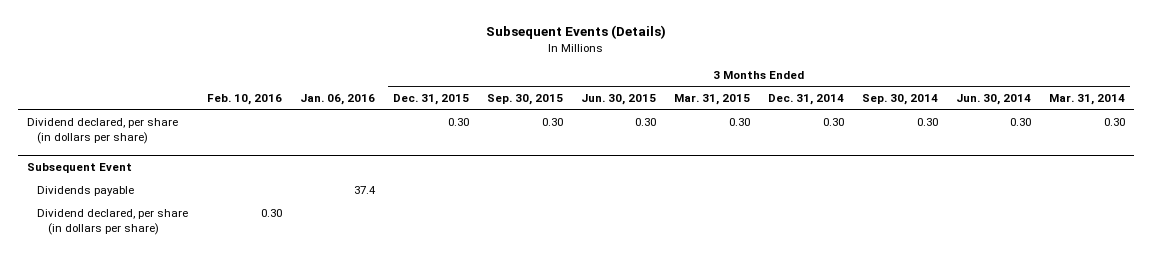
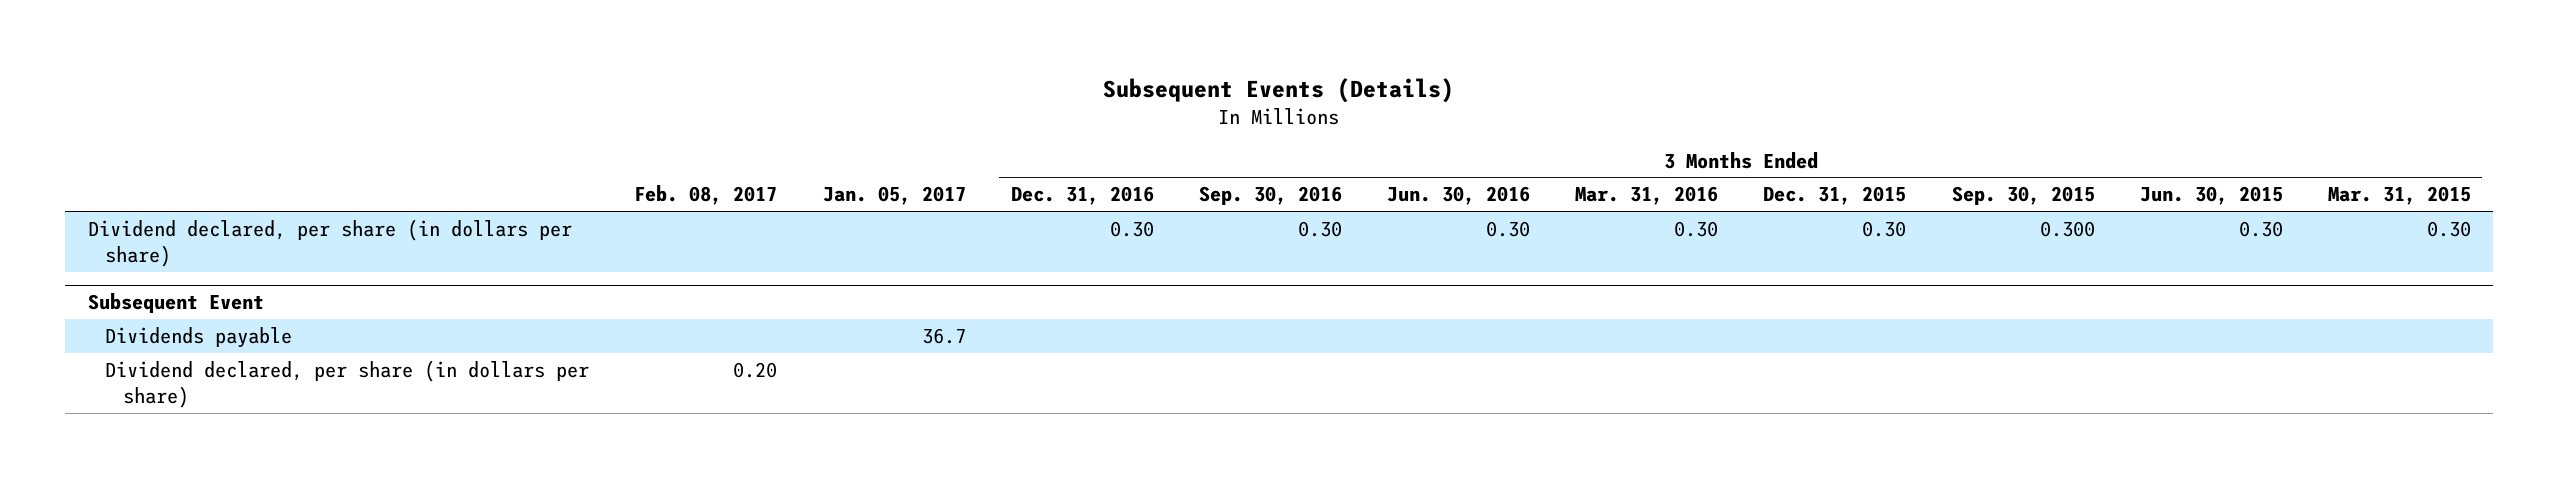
- | Feb. 10, 2016 | Jan. 06, 2016 | 3 Months Ended Dec. 31, 2015 | 3 Months Ended Sep. 30, 2015 | 3 Months Ended Jun. 30, 2015 | 3 Months Ended Mar. 31, 2015 | 3 Months Ended Dec. 31, 2014 | 3 Months Ended Sep. 30, 2014 | 3 Months Ended Jun. 30, 2014 | 3 Months Ended Mar. 31, 2014
+ | Feb. 08, 2017 | Jan. 05, 2017 | 3 Months Ended Dec. 31, 2016 | 3 Months Ended Sep. 30, 2016 | 3 Months Ended Jun. 30, 2016 | 3 Months Ended Mar. 31, 2016 | 3 Months Ended Dec. 31, 2015 | 3 Months Ended Sep. 30, 2015 | 3 Months Ended Jun. 30, 2015 | 3 Months Ended Mar. 31, 2015
- Dividend declared, per share (in dollars per share) | | | 0.30 | 0.30 | 0.30 | 0.30 | 0.30 | 0.30 | 0.30 | 0.30
+ Dividend declared, per share (in dollars per share) | | | 0.30 | 0.30 | 0.30 | 0.30 | 0.30 | 0.300 | 0.30 | 0.30

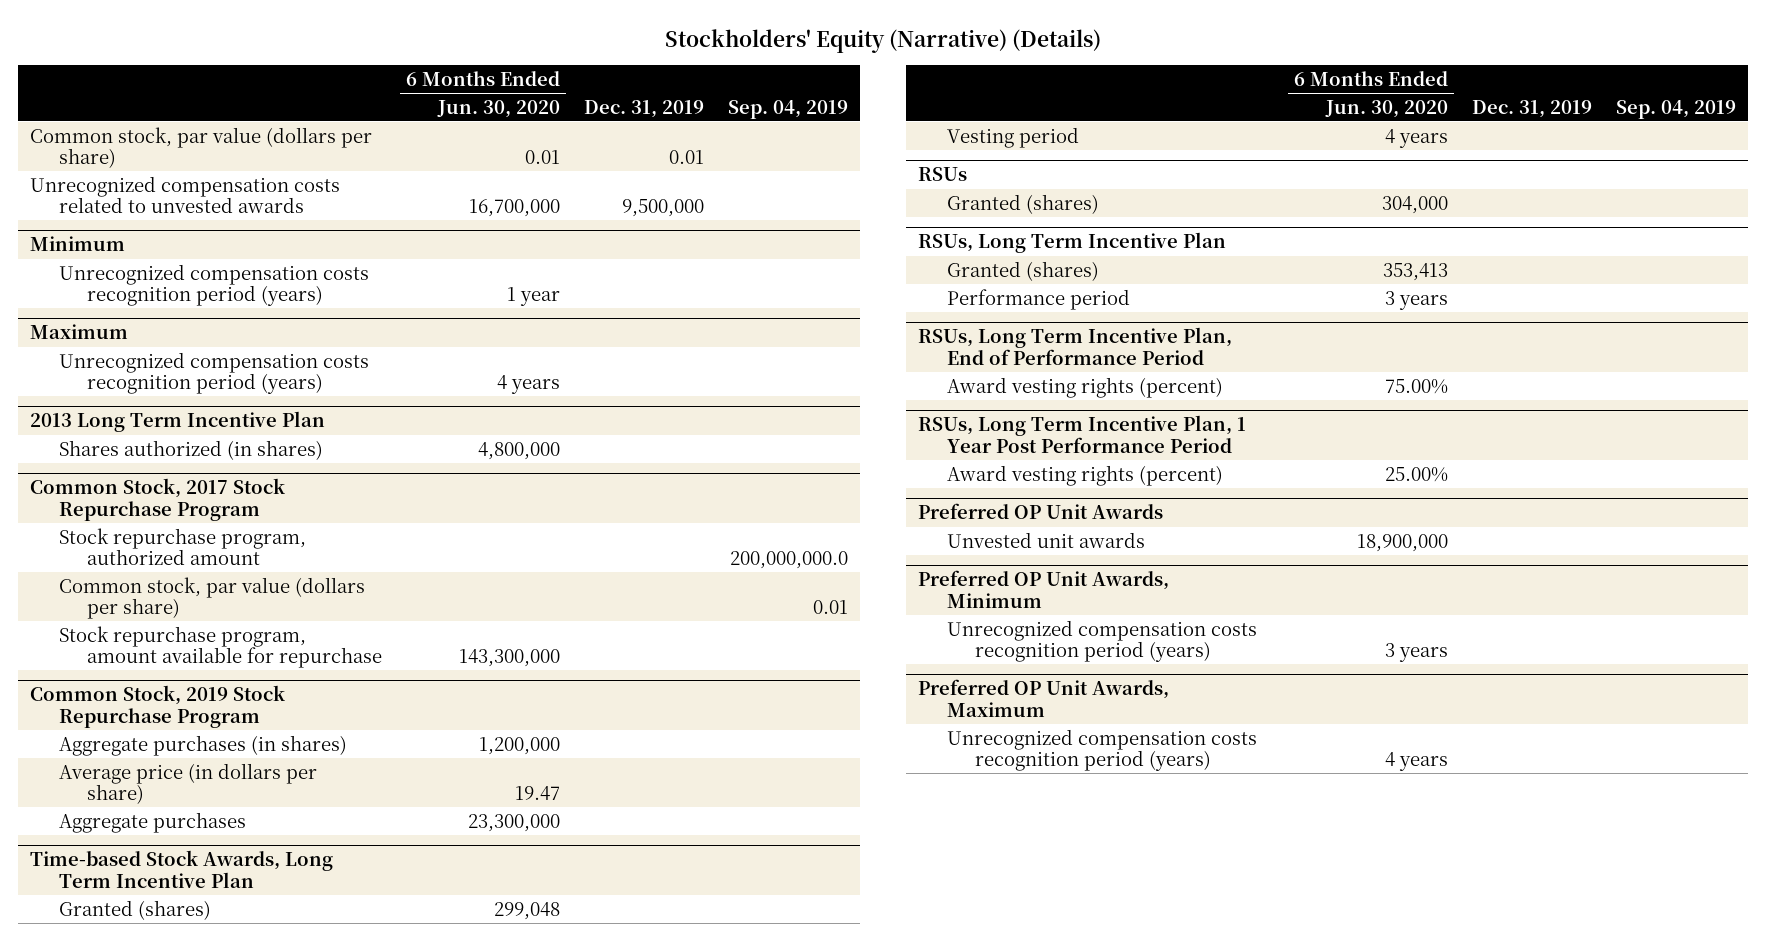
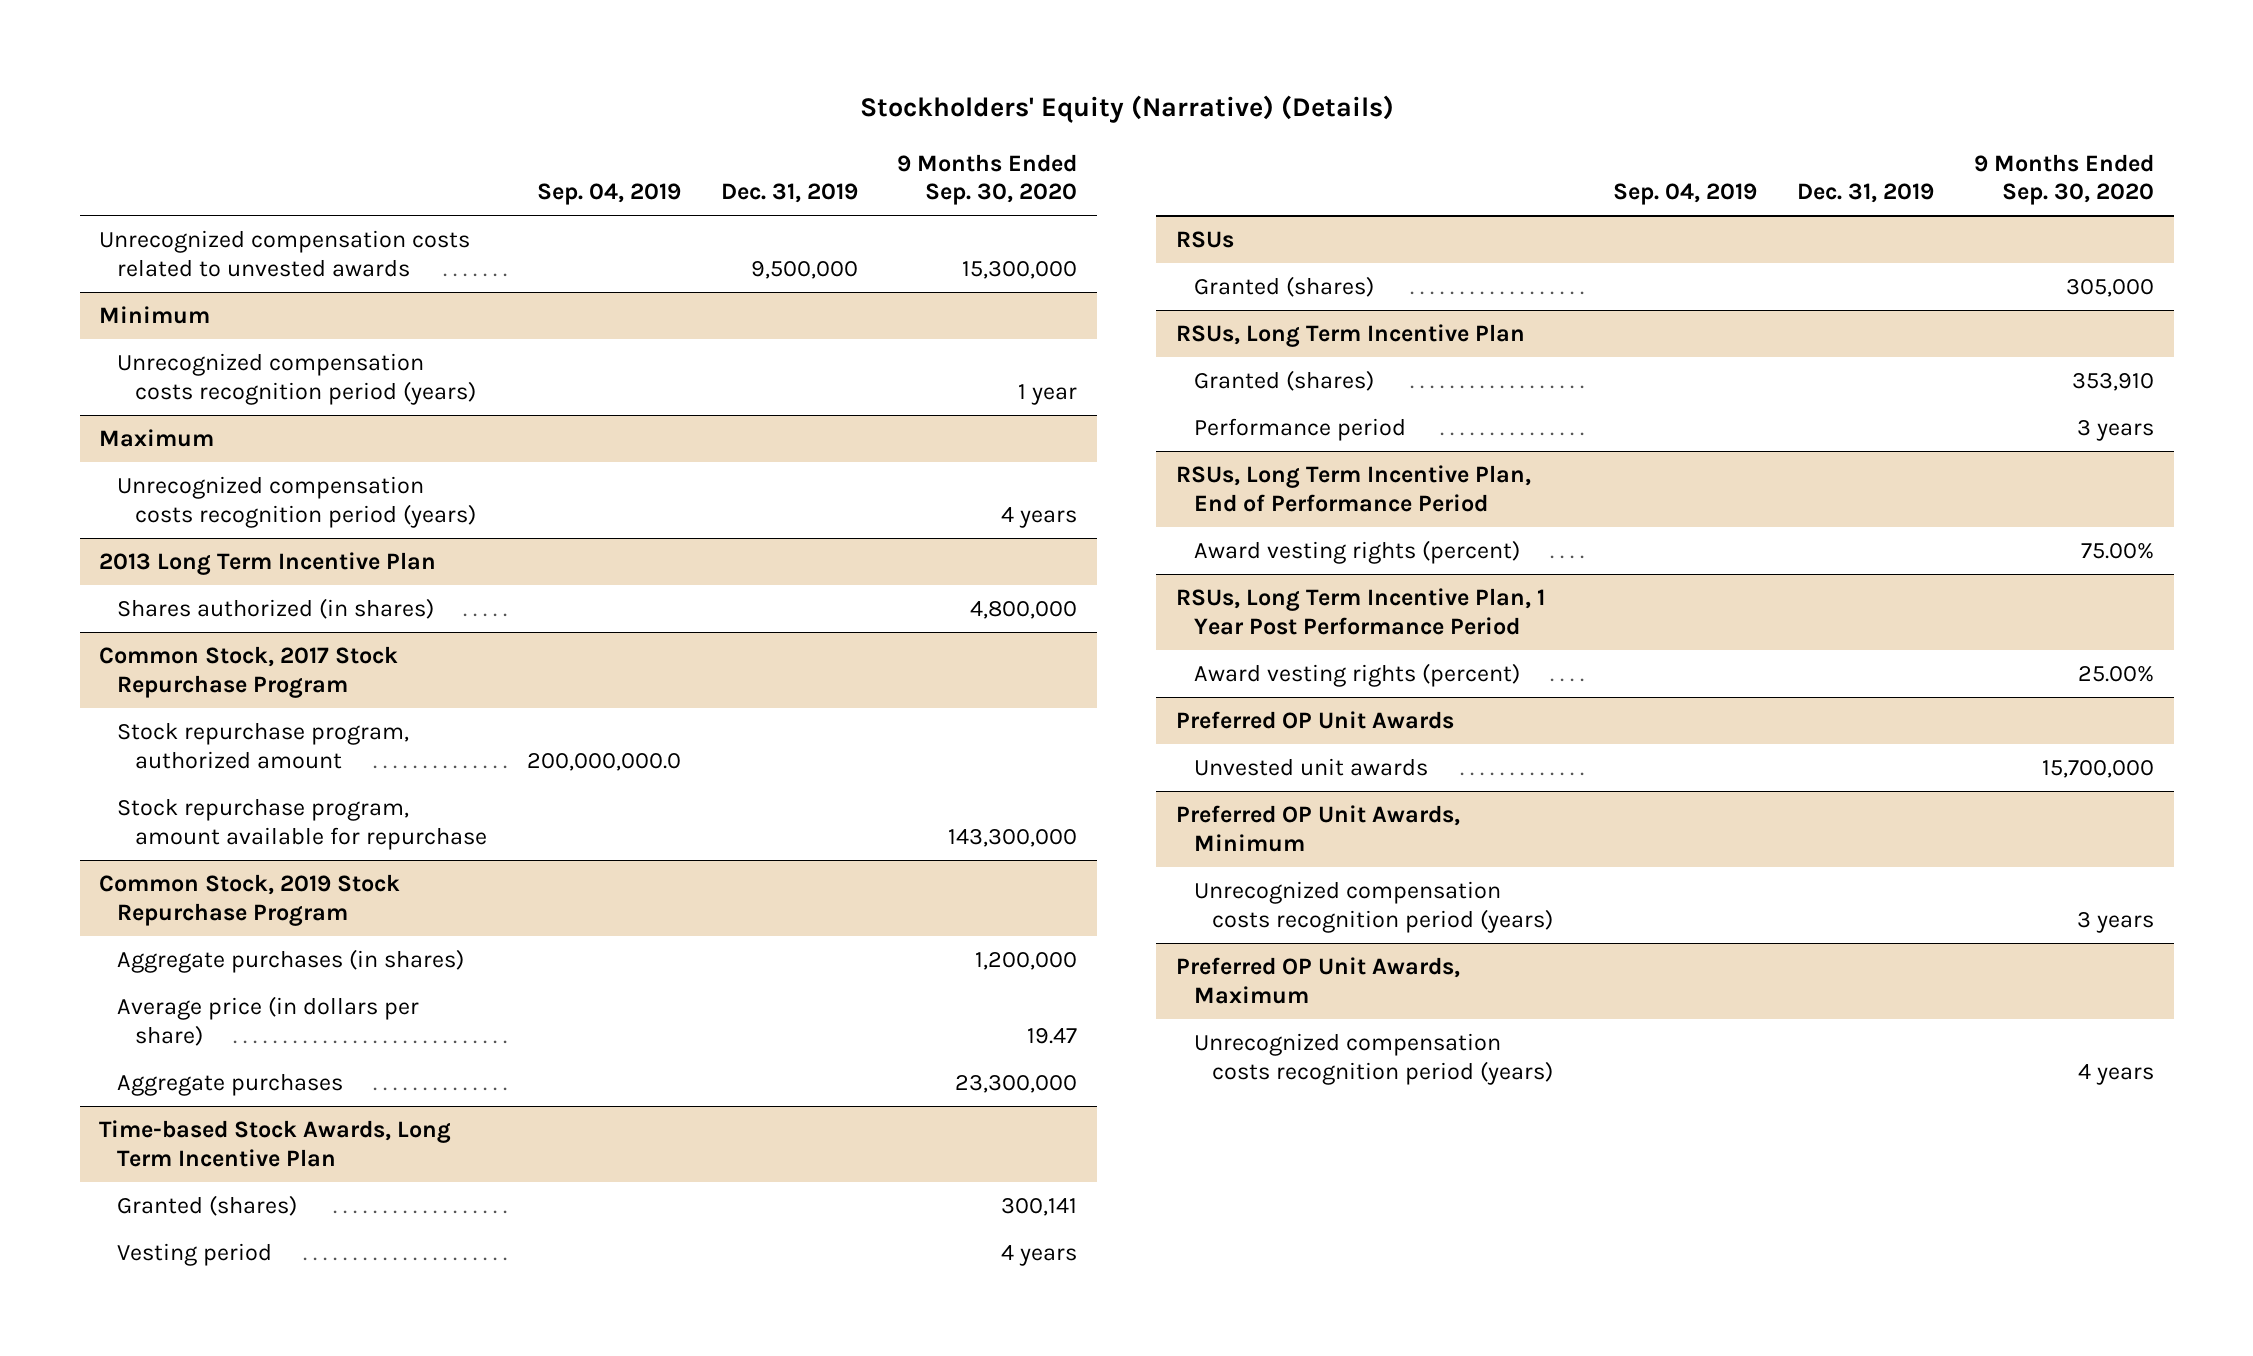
- | 6 Months Ended Jun. 30, 2020 | Dec. 31, 2019 | Sep. 04, 2019
+ | Sep. 04, 2019 | Dec. 31, 2019 | 9 Months Ended Sep. 30, 2020
- Common stock, par value (dollars per share) | 0.01 | 0.01 |
@ Common Stock, 2017 Stock Repurchase Program
- Common stock, par value (dollars per share) | | | 0.01

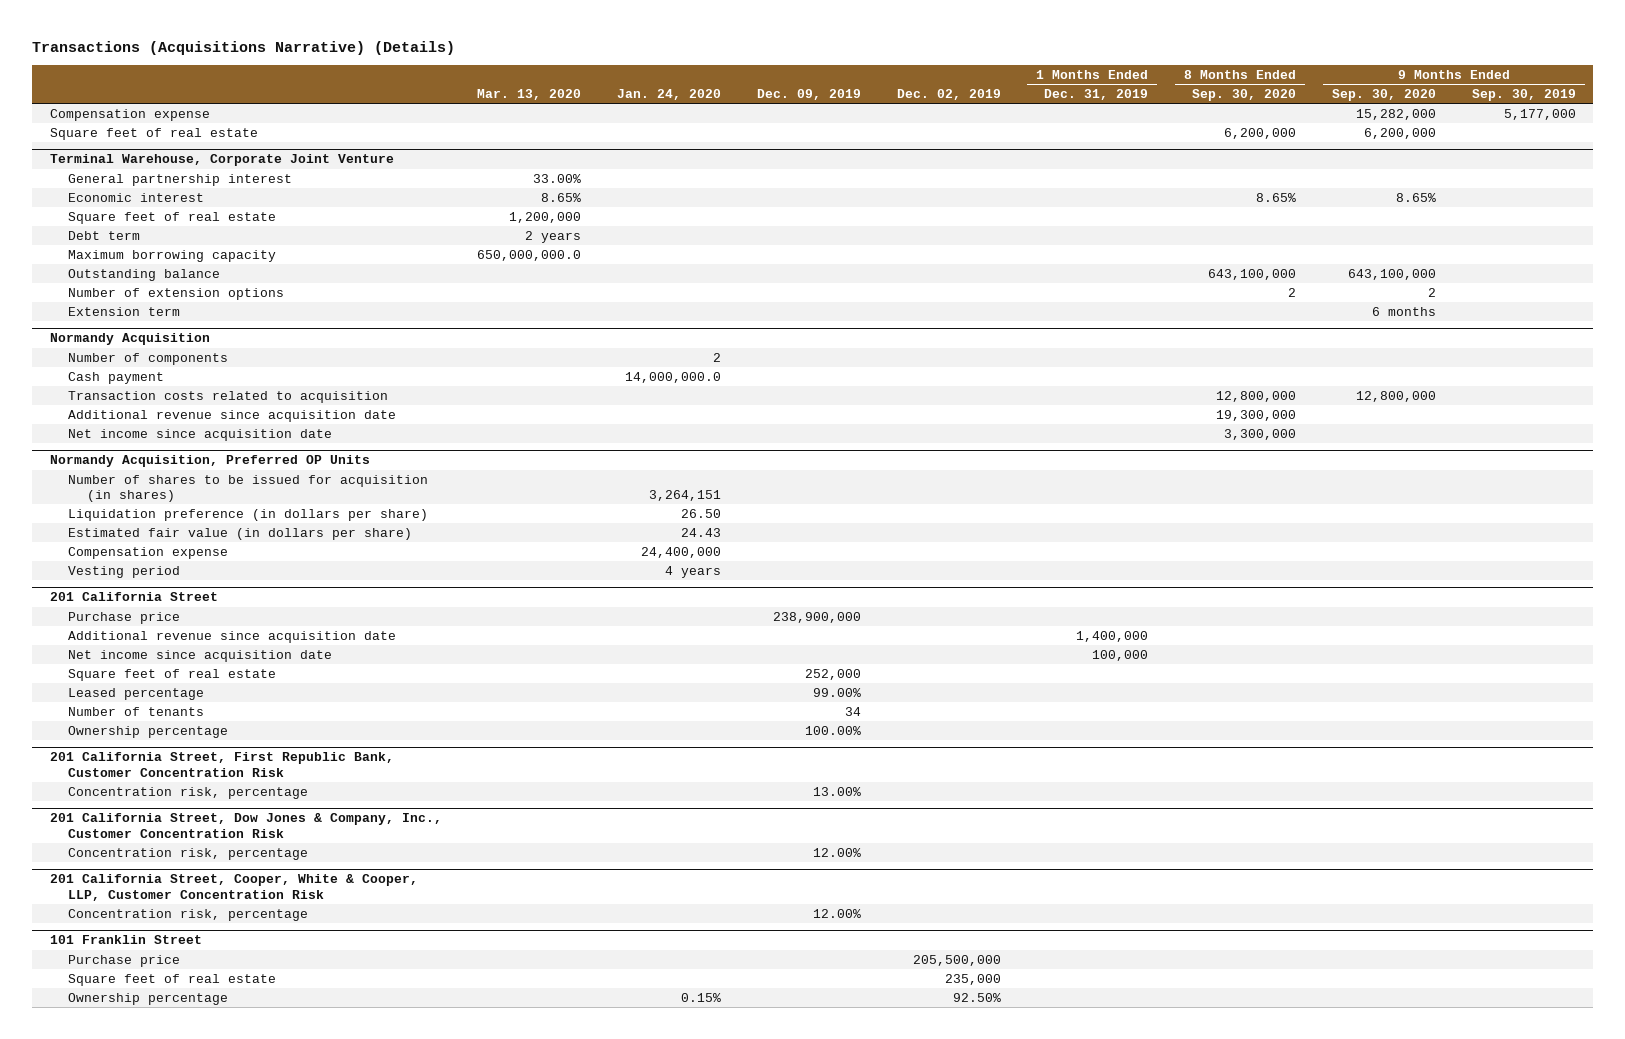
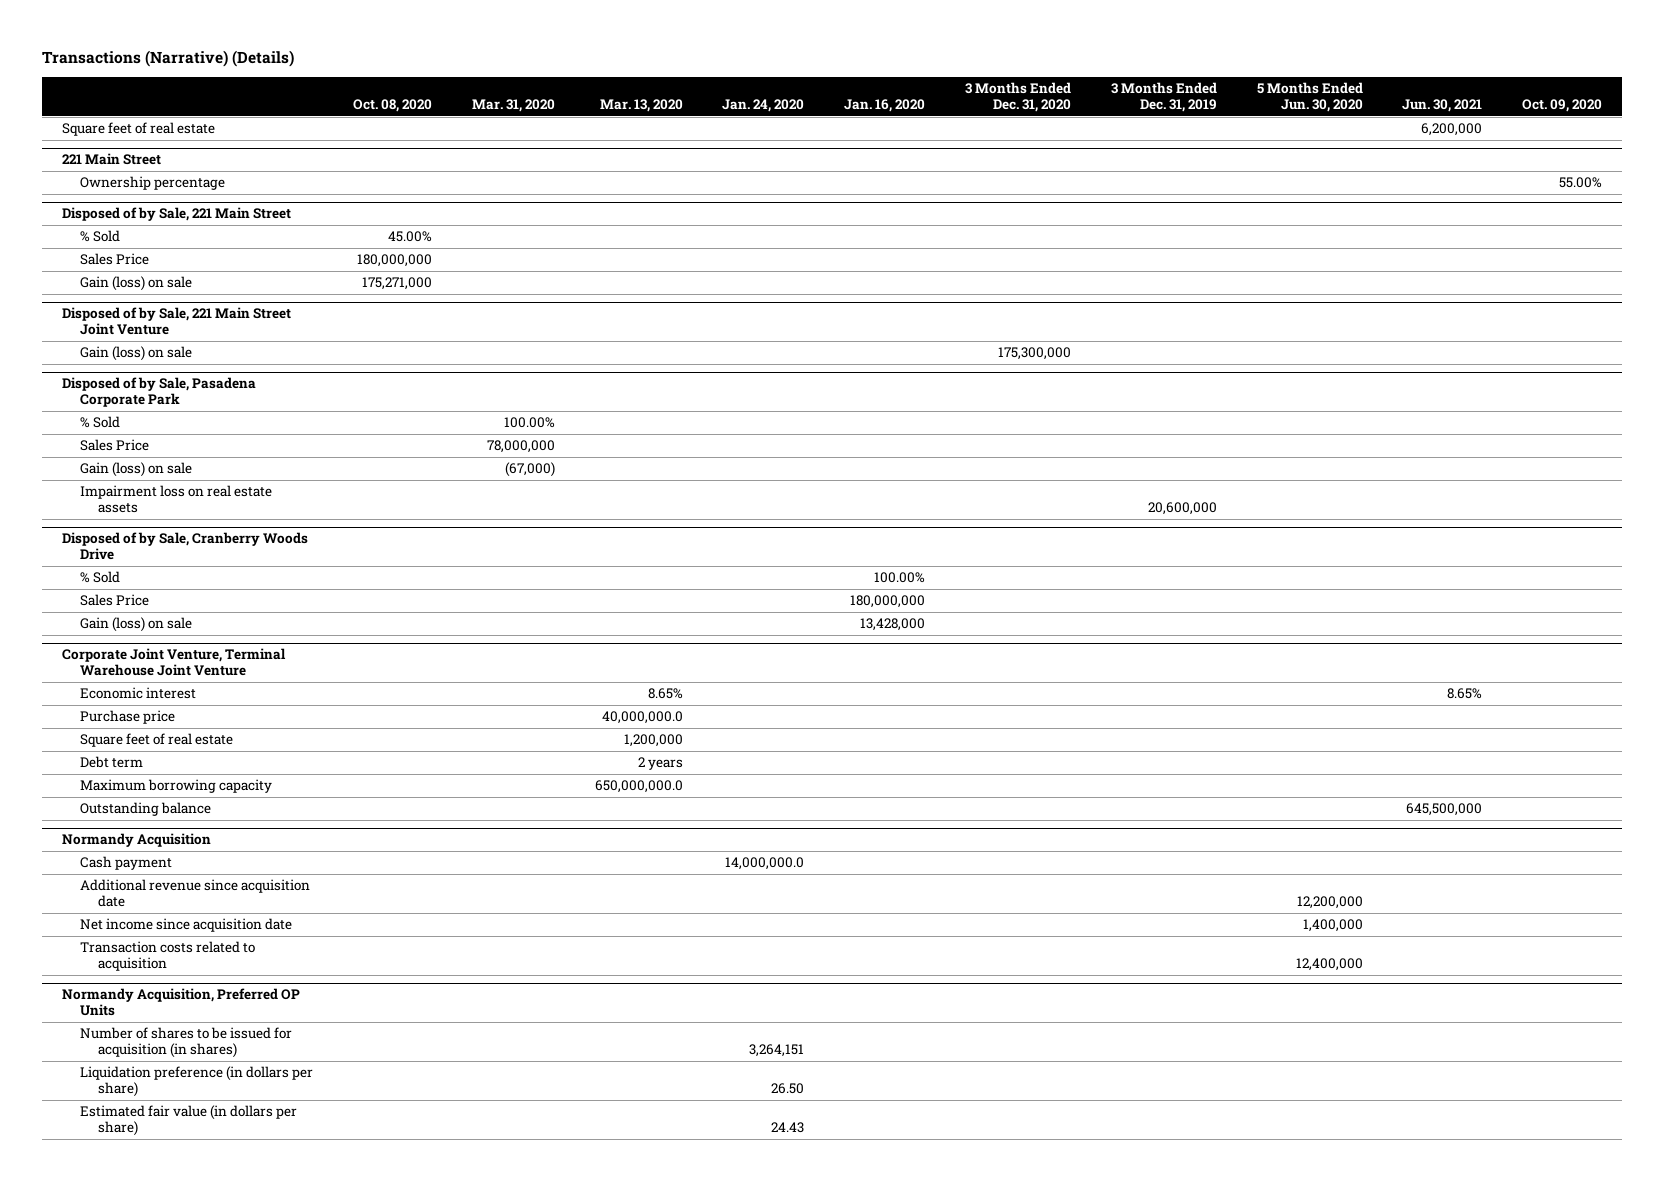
- Transactions (Acquisitions Narrative) (Details)
+ Transactions (Narrative) (Details)
- | Mar. 13, 2020 | Jan. 24, 2020 | Dec. 09, 2019 | Dec. 02, 2019 | 1 Months Ended Dec. 31, 2019 | 8 Months Ended Sep. 30, 2020 | 9 Months Ended Sep. 30, 2020 | 9 Months Ended Sep. 30, 2019
+ | Oct. 08, 2020 | Mar. 31, 2020 | Mar. 13, 2020 | Jan. 24, 2020 | Jan. 16, 2020 | 3 Months Ended Dec. 31, 2020 | 3 Months Ended Dec. 31, 2019 | 5 Months Ended Jun. 30, 2020 | Jun. 30, 2021 | Oct. 09, 2020
- Compensation expense | | | | | | | 15,282,000 | 5,177,000
- Terminal Warehouse, Corporate Joint Venture
- General partnership interest | 33.00% | | | | | | |
+ 221 Main Street
+ Ownership percentage | | | | | | | | | | 55.00%
+ Disposed of by Sale, 221 Main Street
+ % Sold | 45.00% | | | | | | | | |
+ Sales Price | 180,000,000 | | | | | | | | |
+ Gain (loss) on sale | 175,271,000 | | | | | | | | |
+ Disposed of by Sale, 221 Main Street Joint Venture
+ Gain (loss) on sale | | | | | | 175,300,000 | | | |
+ Disposed of by Sale, Pasadena Corporate Park
+ % Sold | | 100.00% | | | | | | | |
+ Sales Price | | 78,000,000 | | | | | | | |
+ Gain (loss) on sale | | (67,000) | | | | | | | |
+ Impairment loss on real estate assets | | | | | | | 20,600,000 | | |
+ Disposed of by Sale, Cranberry Woods Drive
+ % Sold | | | | | 100.00% | | | | |
+ Sales Price | | | | | 180,000,000 | | | | |
+ Gain (loss) on sale | | | | | 13,428,000 | | | | |
+ Corporate Joint Venture, Terminal Warehouse Joint Venture
+ Purchase price | | | 40,000,000.0 | | | | | | |
- Number of extension options | | | | | | 2 | 2 |
- Extension term | | | | | | | 6 months |
@ Normandy Acquisition
- Number of components | | 2 | | | | | |
moved down: Transaction costs related to acquisition | | | | | | | | 12,400,000 | |
@ Normandy Acquisition, Preferred OP Units
- Compensation expense | | 24,400,000 | | | | | |
- Vesting period | | 4 years | | | | | |
- 201 California Street
- Purchase price | | | 238,900,000 | | | | |
- Additional revenue since acquisition date | | | | | 1,400,000 | | |
- Net income since acquisition date | | | | | 100,000 | | |
- Square feet of real estate | | | 252,000 | | | | |
- Leased percentage | | | 99.00% | | | | |
- Number of tenants | | | 34 | | | | |
- Ownership percentage | | | 100.00% | | | | |
- 201 California Street, First Republic Bank, Customer Concentration Risk
- Concentration risk, percentage | | | 13.00% | | | | |
- 201 California Street, Dow Jones & Company, Inc., Customer Concentration Risk
- Concentration risk, percentage | | | 12.00% | | | | |
- 201 California Street, Cooper, White & Cooper, LLP, Customer Concentration Risk
- Concentration risk, percentage | | | 12.00% | | | | |
- 101 Franklin Street
- Purchase price | | | | 205,500,000 | | | |
- Square feet of real estate | | | | 235,000 | | | |
- Ownership percentage | | 0.15% | | 92.50% | | | |

